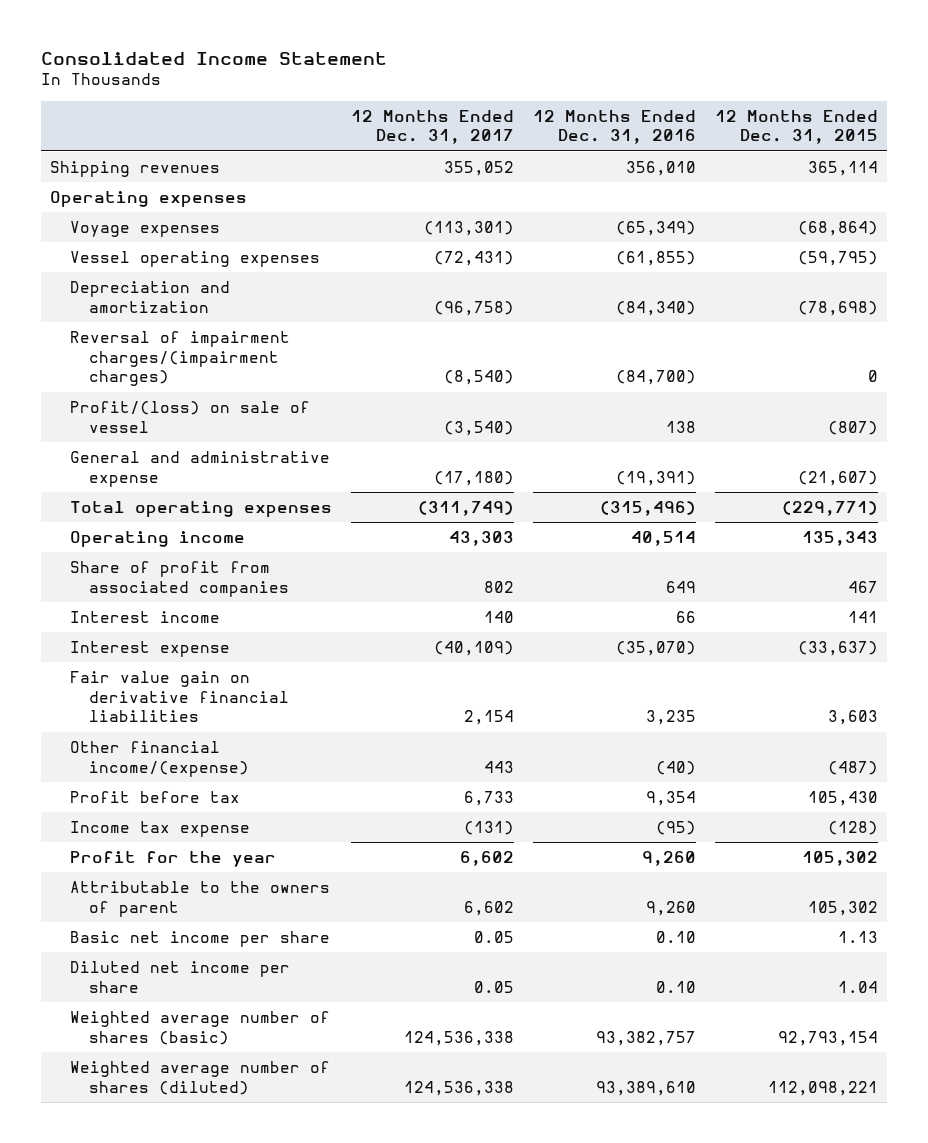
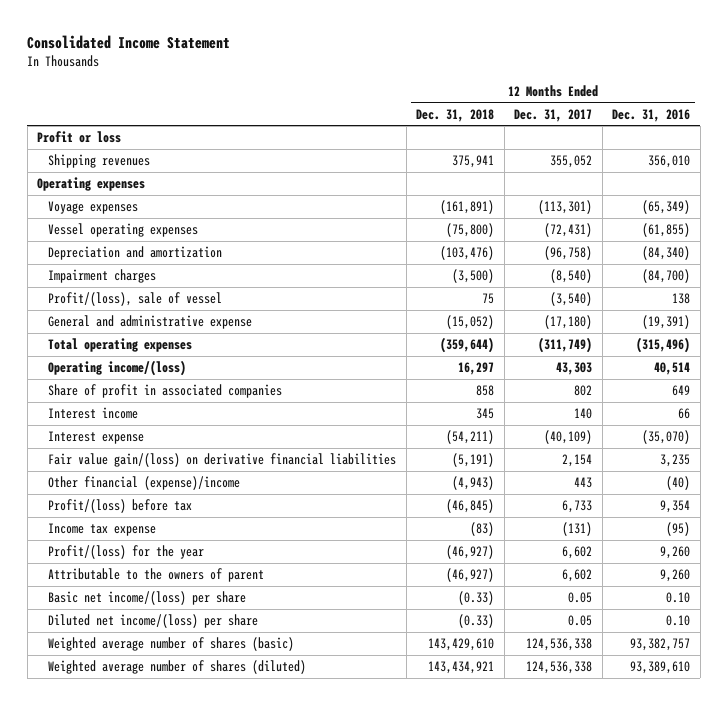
- | 12 Months Ended Dec. 31, 2017 | 12 Months Ended Dec. 31, 2016 | 12 Months Ended Dec. 31, 2015
+ | 12 Months Ended Dec. 31, 2018 | 12 Months Ended Dec. 31, 2017 | 12 Months Ended Dec. 31, 2016
+ Profit or loss
- Reversal of impairment charges/(impairment charges) | (8,540) | (84,700) | 0
- Profit/(loss) on sale of vessel | (3,540) | 138 | (807)
+ Impairment charges | (3,500) | (8,540) | (84,700)
+ Profit/(loss), sale of vessel | 75 | (3,540) | 138
- Operating income | 43,303 | 40,514 | 135,343
- Share of profit from associated companies | 802 | 649 | 467
+ Operating income/(loss) | 16,297 | 43,303 | 40,514
+ Share of profit in associated companies | 858 | 802 | 649
- Fair value gain on derivative financial liabilities | 2,154 | 3,235 | 3,603
- Other financial income/(expense) | 443 | (40) | (487)
- Profit before tax | 6,733 | 9,354 | 105,430
+ Fair value gain/(loss) on derivative financial liabilities | (5,191) | 2,154 | 3,235
+ Other financial (expense)/income | (4,943) | 443 | (40)
+ Profit/(loss) before tax | (46,845) | 6,733 | 9,354
- Profit for the year | 6,602 | 9,260 | 105,302
+ Profit/(loss) for the year | (46,927) | 6,602 | 9,260
- Basic net income per share | 0.05 | 0.10 | 1.13
- Diluted net income per share | 0.05 | 0.10 | 1.04
+ Basic net income/(loss) per share | (0.33) | 0.05 | 0.10
+ Diluted net income/(loss) per share | (0.33) | 0.05 | 0.10

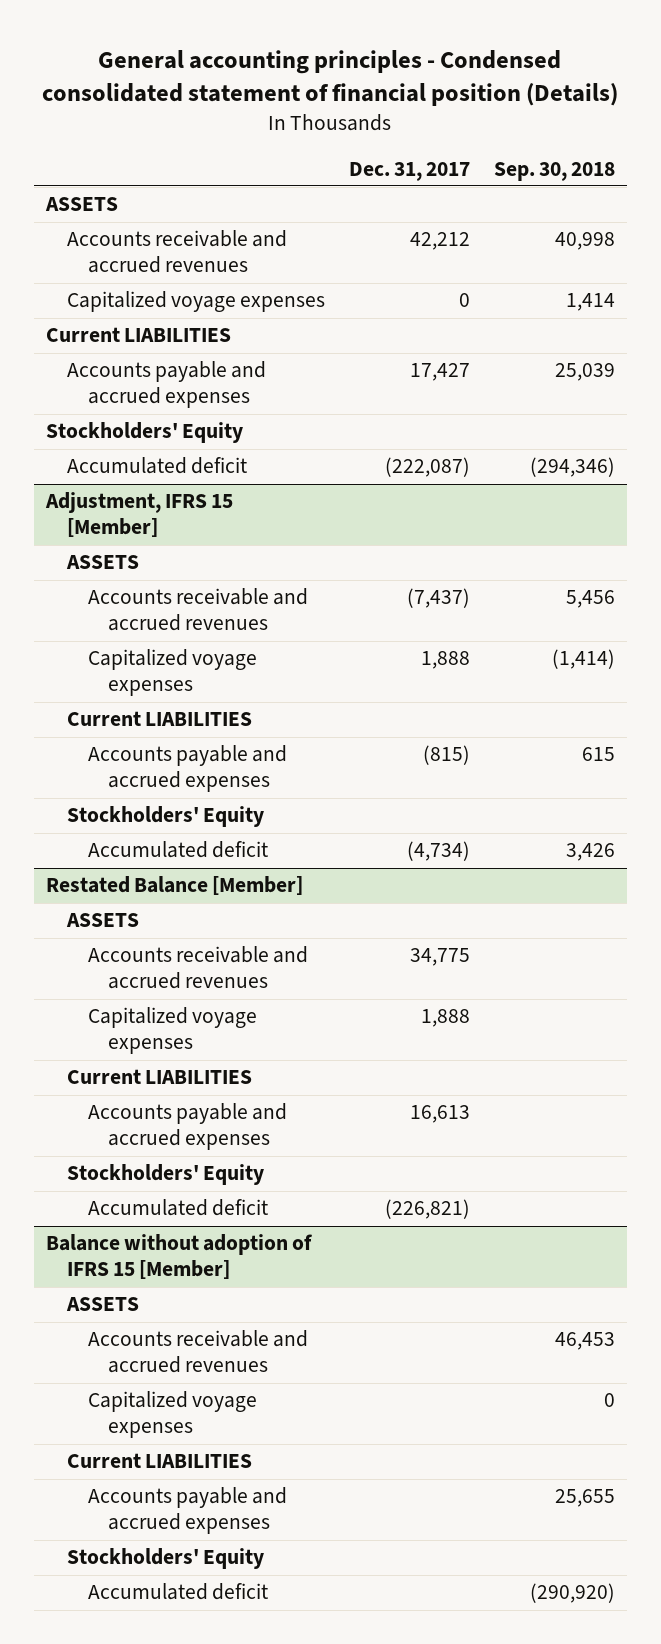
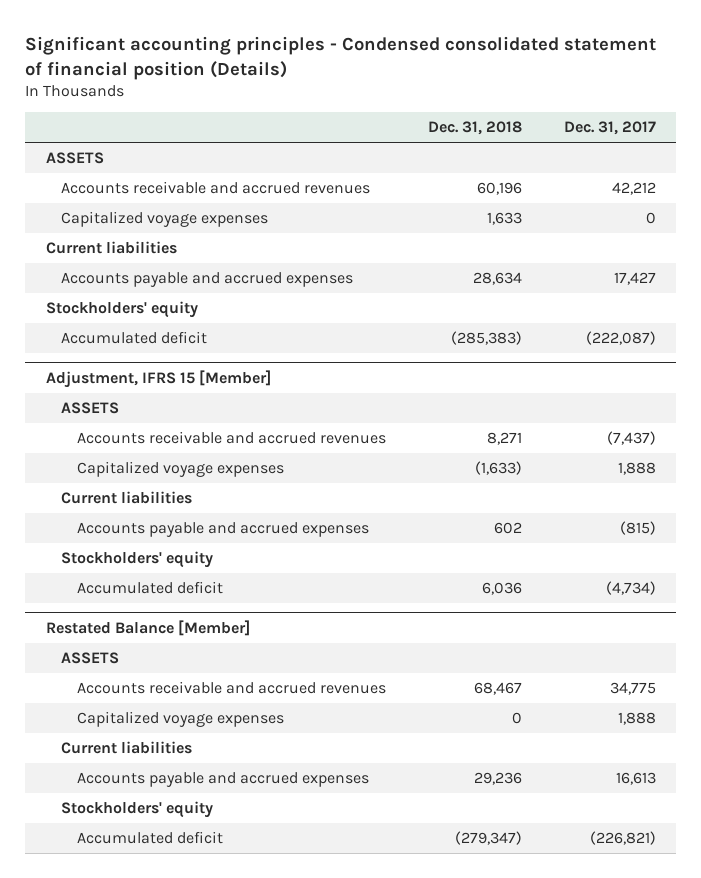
- General accounting principles - Condensed consolidated statement of financial position (Details)
+ Significant accounting principles - Condensed consolidated statement of financial position (Details)
- | Dec. 31, 2017 | Sep. 30, 2018
+ | Dec. 31, 2018 | Dec. 31, 2017
- Current LIABILITIES
+ Current liabilities
- Stockholders' Equity
+ Stockholders' equity
@ Adjustment, IFRS 15 [Member]
- Current LIABILITIES
+ Current liabilities
- Stockholders' Equity
+ Stockholders' equity
@ Restated Balance [Member]
- Current LIABILITIES
+ Current liabilities
- Stockholders' Equity
+ Stockholders' equity
- Balance without adoption of IFRS 15 [Member]
- ASSETS
- Accounts receivable and accrued revenues | | 46,453
- Capitalized voyage expenses | | 0
- Current LIABILITIES
- Accounts payable and accrued expenses | | 25,655
- Stockholders' Equity
- Accumulated deficit | | (290,920)

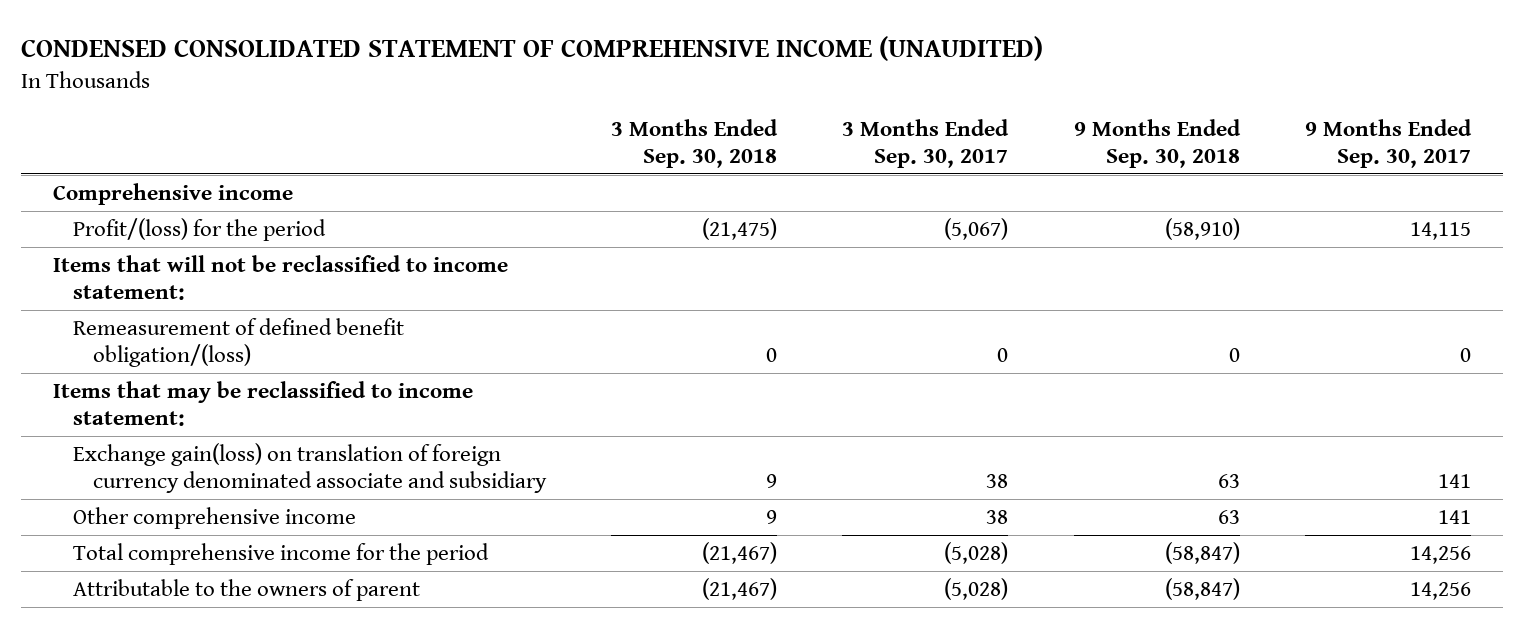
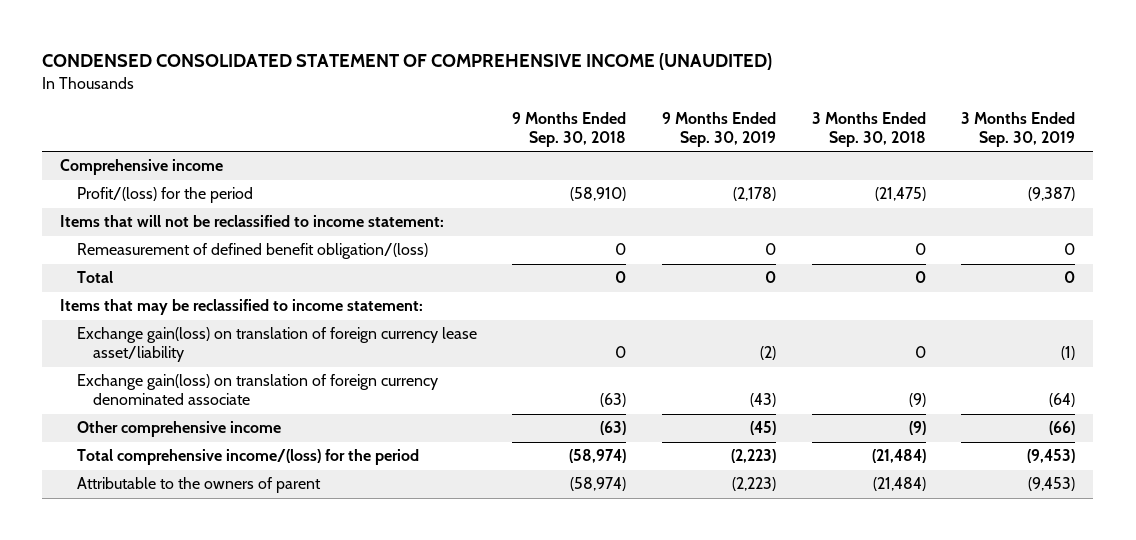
- | 3 Months Ended Sep. 30, 2018 | 3 Months Ended Sep. 30, 2017 | 9 Months Ended Sep. 30, 2018 | 9 Months Ended Sep. 30, 2017
+ | 9 Months Ended Sep. 30, 2018 | 9 Months Ended Sep. 30, 2019 | 3 Months Ended Sep. 30, 2018 | 3 Months Ended Sep. 30, 2019
+ Total | 0 | 0 | 0 | 0
- Exchange gain(loss) on translation of foreign currency denominated associate and subsidiary | 9 | 38 | 63 | 141
- Other comprehensive income | 9 | 38 | 63 | 141
- Total comprehensive income for the period | (21,467) | (5,028) | (58,847) | 14,256
- Attributable to the owners of parent | (21,467) | (5,028) | (58,847) | 14,256
+ Exchange gain(loss) on translation of foreign currency lease asset/liability | 0 | (2) | 0 | (1)
+ Exchange gain(loss) on translation of foreign currency denominated associate | (63) | (43) | (9) | (64)
+ Other comprehensive income | (63) | (45) | (9) | (66)
+ Total comprehensive income/(loss) for the period | (58,974) | (2,223) | (21,484) | (9,453)
+ Attributable to the owners of parent | (58,974) | (2,223) | (21,484) | (9,453)

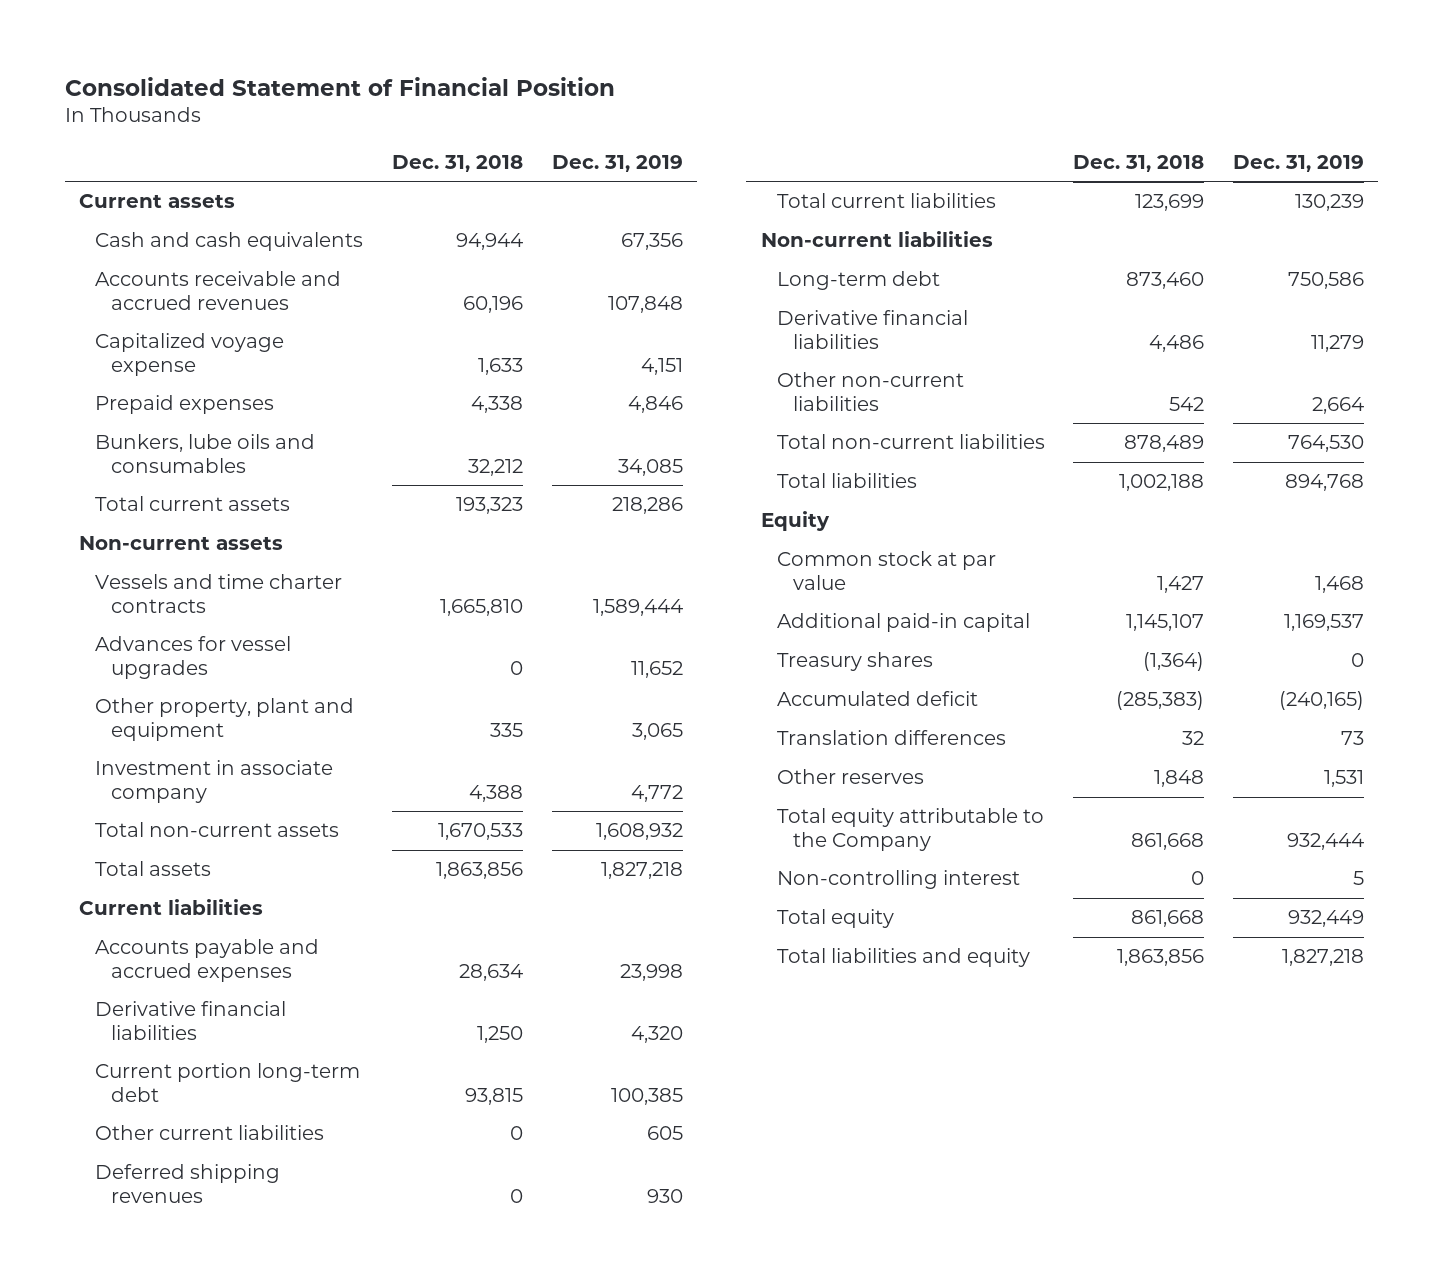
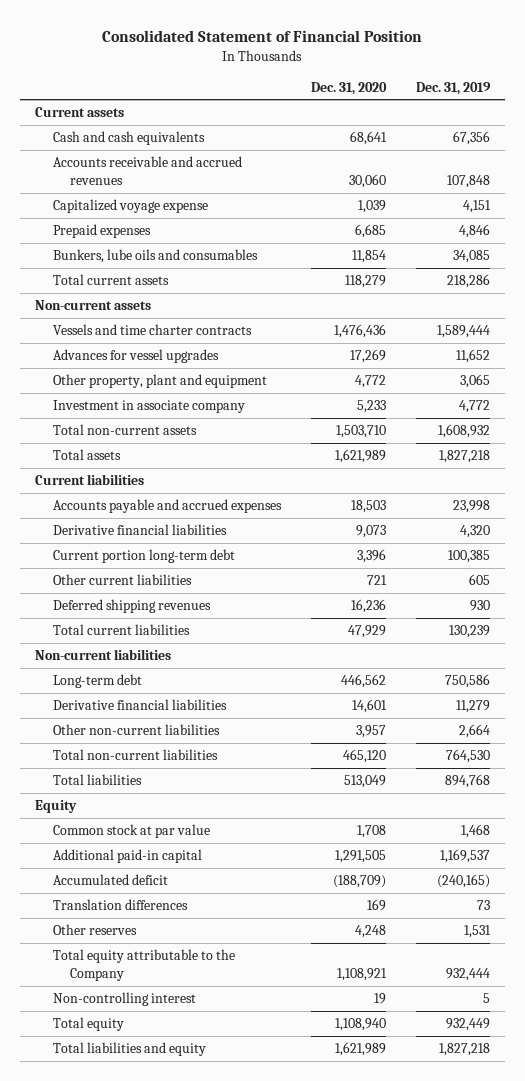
- | Dec. 31, 2018 | Dec. 31, 2019
+ | Dec. 31, 2020 | Dec. 31, 2019
- Treasury shares | (1,364) | 0

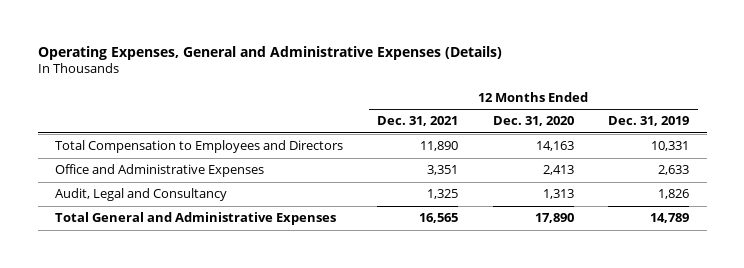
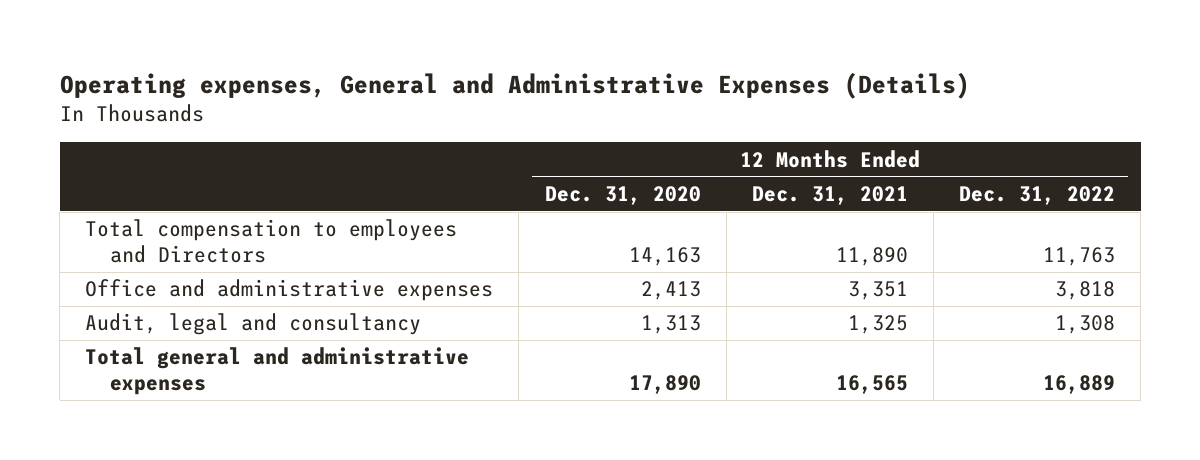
- Operating Expenses, General and Administrative Expenses (Details)
+ Operating expenses, General and Administrative Expenses (Details)
- | 12 Months Ended Dec. 31, 2021 | 12 Months Ended Dec. 31, 2020 | 12 Months Ended Dec. 31, 2019
+ | 12 Months Ended Dec. 31, 2020 | 12 Months Ended Dec. 31, 2021 | 12 Months Ended Dec. 31, 2022
- Total Compensation to Employees and Directors | 11,890 | 14,163 | 10,331
- Office and Administrative Expenses | 3,351 | 2,413 | 2,633
- Audit, Legal and Consultancy | 1,325 | 1,313 | 1,826
- Total General and Administrative Expenses | 16,565 | 17,890 | 14,789
+ Total compensation to employees and Directors | 14,163 | 11,890 | 11,763
+ Office and administrative expenses | 2,413 | 3,351 | 3,818
+ Audit, legal and consultancy | 1,313 | 1,325 | 1,308
+ Total general and administrative expenses | 17,890 | 16,565 | 16,889

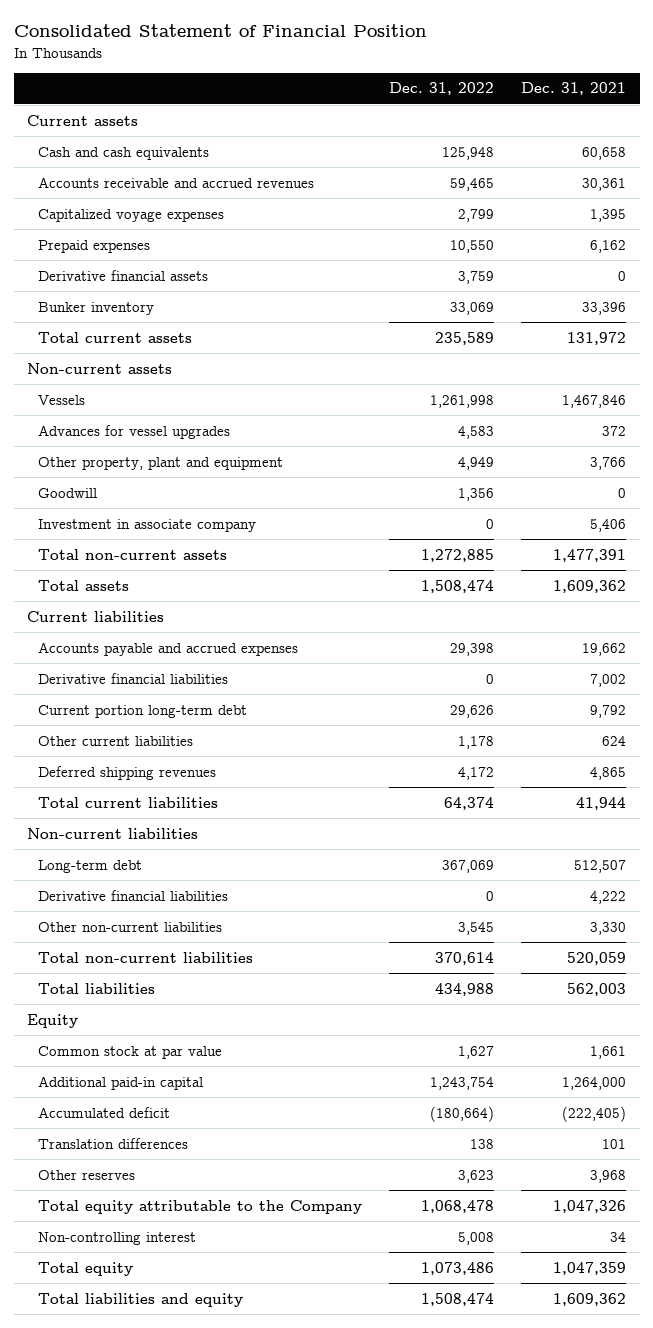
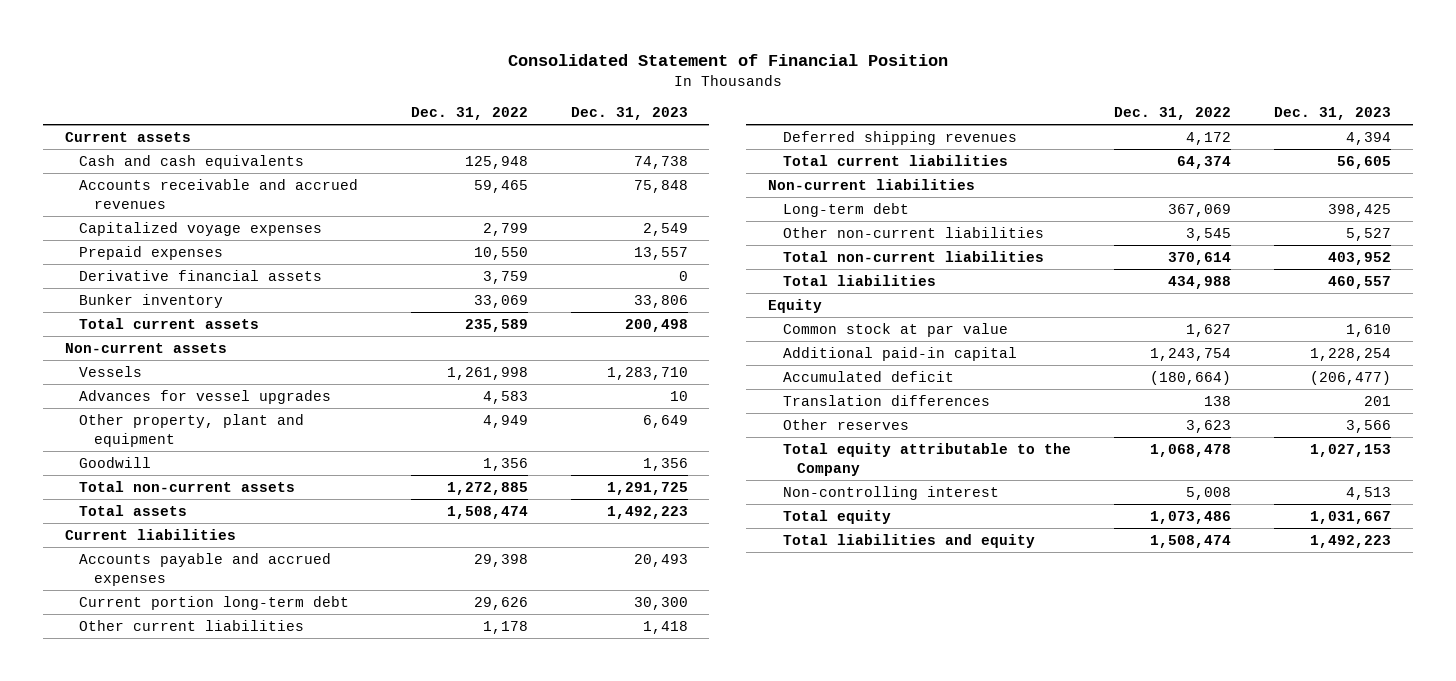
- | Dec. 31, 2022 | Dec. 31, 2021
+ | Dec. 31, 2022 | Dec. 31, 2023
- Investment in associate company | 0 | 5,406
- Derivative financial liabilities | 0 | 7,002
- Derivative financial liabilities | 0 | 4,222

